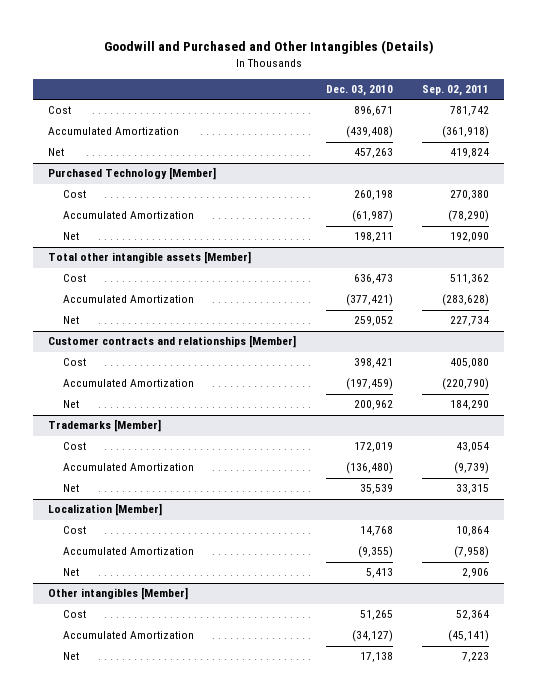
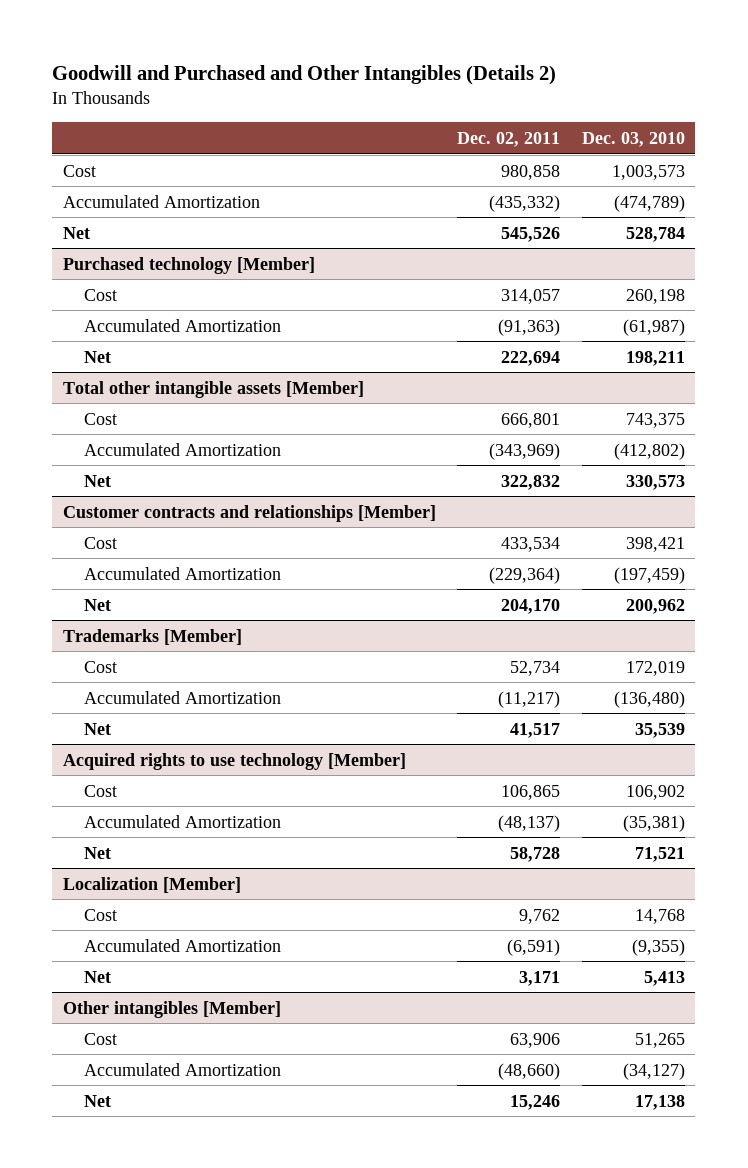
- Goodwill and Purchased and Other Intangibles (Details)
+ Goodwill and Purchased and Other Intangibles (Details 2)
- | Dec. 03, 2010 | Sep. 02, 2011
+ | Dec. 02, 2011 | Dec. 03, 2010
- Cost | 896,671 | 781,742
- Accumulated Amortization | (439,408) | (361,918)
- Net | 457,263 | 419,824
- Purchased Technology [Member]
+ Cost | 980,858 | 1,003,573
+ Accumulated Amortization | (435,332) | (474,789)
+ Net | 545,526 | 528,784
+ Purchased technology [Member]
@ Total other intangible assets [Member]
- Cost | 636,473 | 511,362
- Accumulated Amortization | (377,421) | (283,628)
- Net | 259,052 | 227,734
+ Cost | 666,801 | 743,375
+ Accumulated Amortization | (343,969) | (412,802)
+ Net | 322,832 | 330,573
+ Acquired rights to use technology [Member]
+ Cost | 106,865 | 106,902
+ Accumulated Amortization | (48,137) | (35,381)
+ Net | 58,728 | 71,521

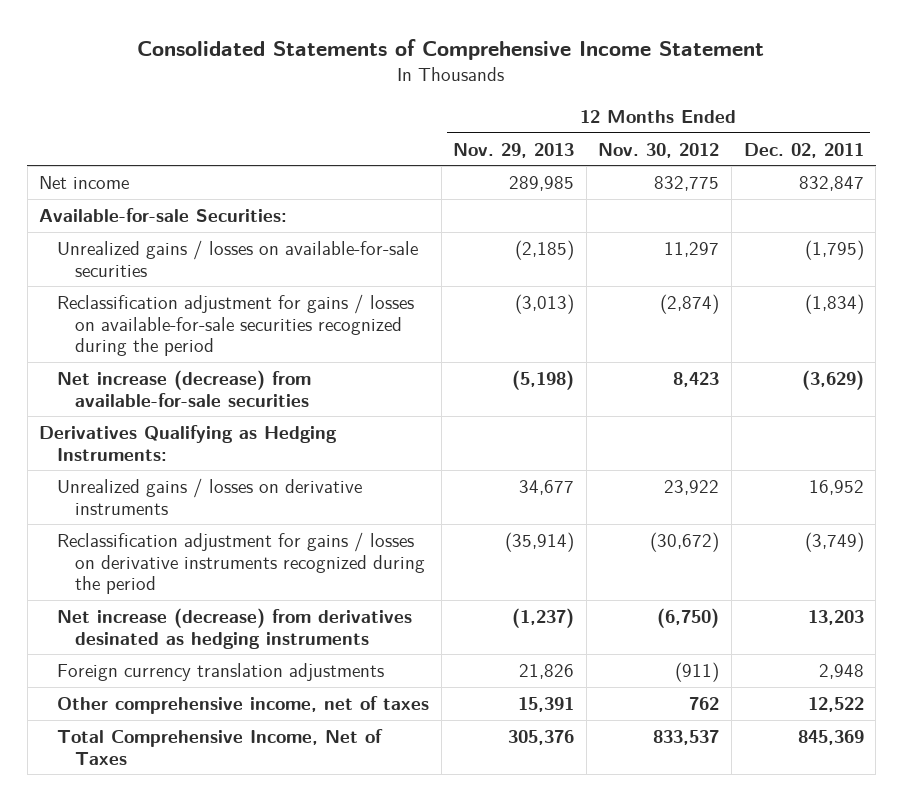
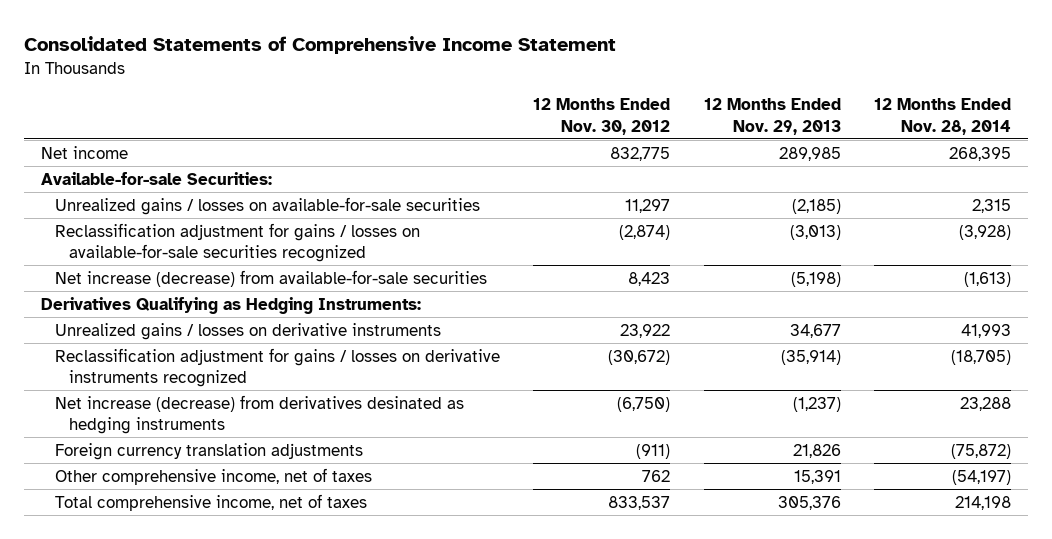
- | 12 Months Ended Nov. 29, 2013 | 12 Months Ended Nov. 30, 2012 | 12 Months Ended Dec. 02, 2011
+ | 12 Months Ended Nov. 30, 2012 | 12 Months Ended Nov. 29, 2013 | 12 Months Ended Nov. 28, 2014
- Reclassification adjustment for gains / losses on available-for-sale securities recognized during the period | (3,013) | (2,874) | (1,834)
+ Reclassification adjustment for gains / losses on available-for-sale securities recognized | (2,874) | (3,013) | (3,928)
- Reclassification adjustment for gains / losses on derivative instruments recognized during the period | (35,914) | (30,672) | (3,749)
+ Reclassification adjustment for gains / losses on derivative instruments recognized | (30,672) | (35,914) | (18,705)
- Total Comprehensive Income, Net of Taxes | 305,376 | 833,537 | 845,369
+ Total comprehensive income, net of taxes | 833,537 | 305,376 | 214,198

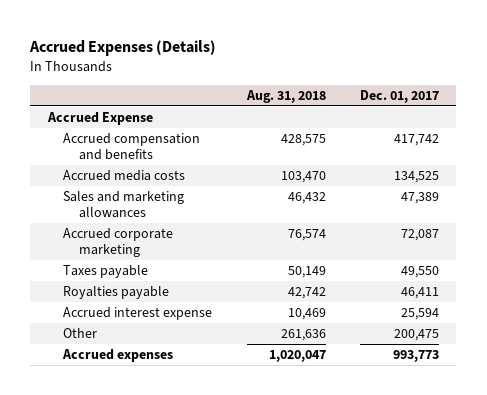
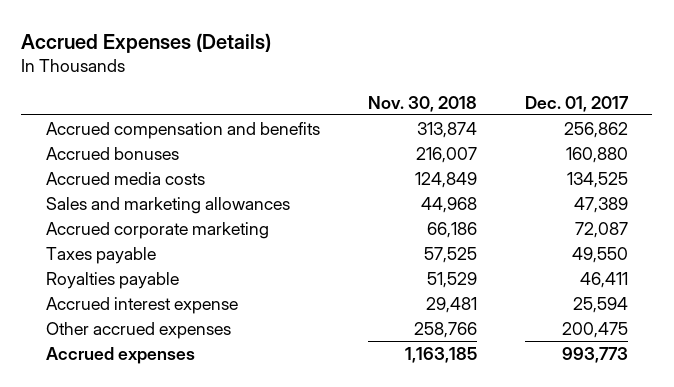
- | Aug. 31, 2018 | Dec. 01, 2017
+ | Nov. 30, 2018 | Dec. 01, 2017
- Accrued Expense
- Accrued compensation and benefits | 428,575 | 417,742
+ Accrued compensation and benefits | 313,874 | 256,862
+ Accrued bonuses | 216,007 | 160,880
- Other | 261,636 | 200,475
+ Other accrued expenses | 258,766 | 200,475

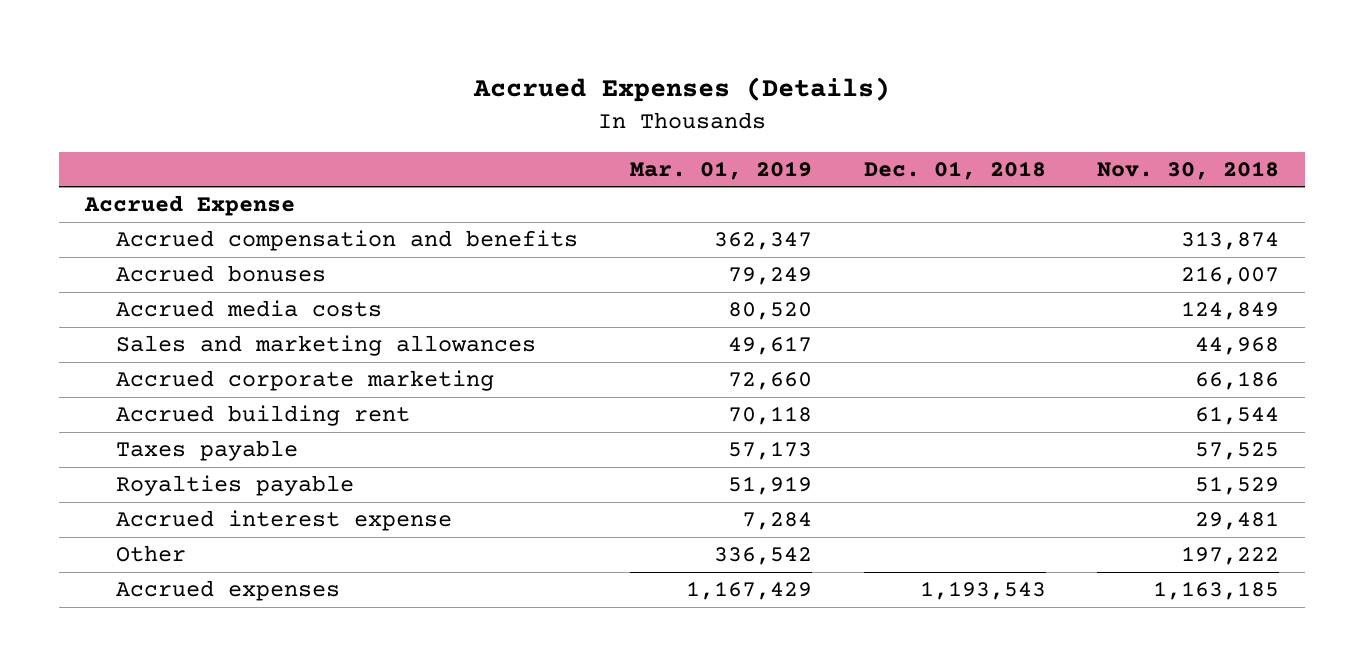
- | Nov. 30, 2018 | Dec. 01, 2017
+ | Mar. 01, 2019 | Dec. 01, 2018 | Nov. 30, 2018
+ Accrued Expense
+ Accrued building rent | 70,118 | | 61,544
- Other accrued expenses | 258,766 | 200,475
+ Other | 336,542 | | 197,222

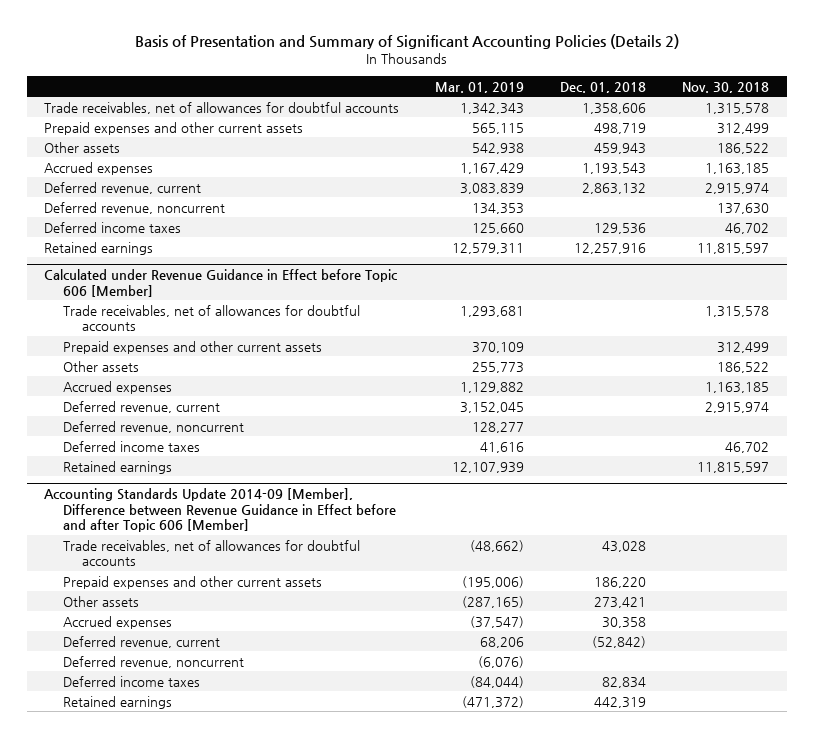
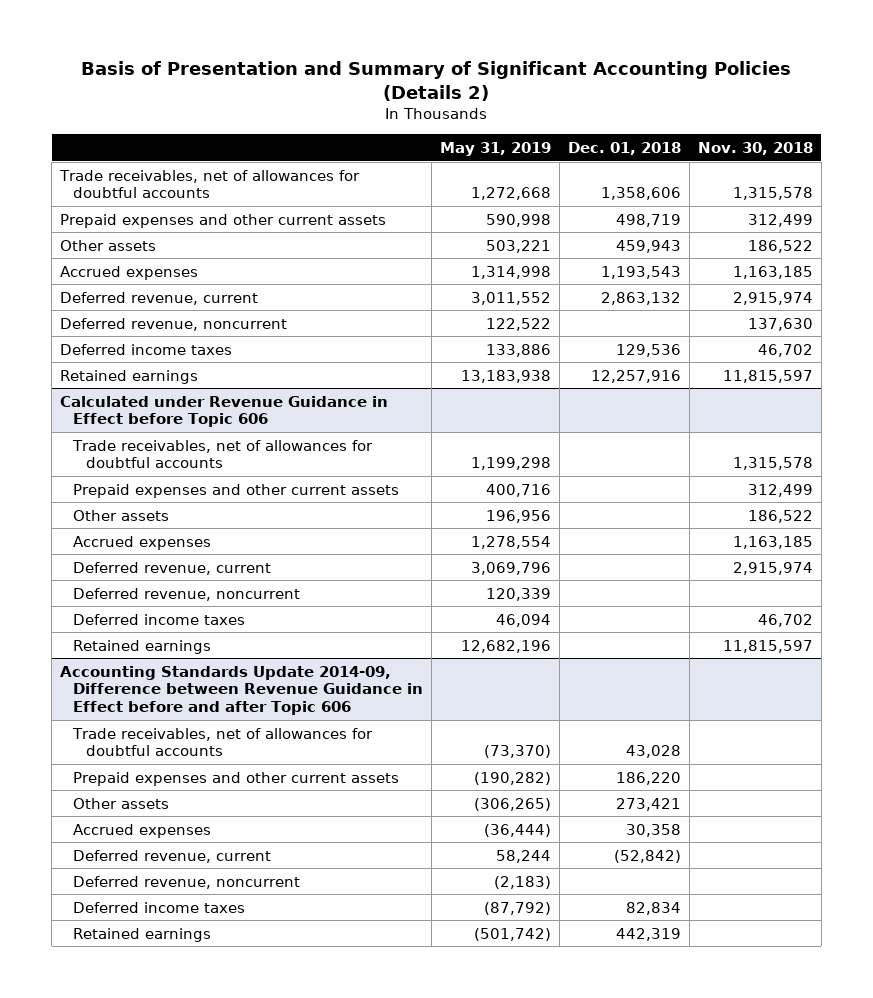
- | Mar. 01, 2019 | Dec. 01, 2018 | Nov. 30, 2018
+ | May 31, 2019 | Dec. 01, 2018 | Nov. 30, 2018
- Calculated under Revenue Guidance in Effect before Topic 606 [Member]
+ Calculated under Revenue Guidance in Effect before Topic 606
- Accounting Standards Update 2014-09 [Member], Difference between Revenue Guidance in Effect before and after Topic 606 [Member]
+ Accounting Standards Update 2014-09, Difference between Revenue Guidance in Effect before and after Topic 606

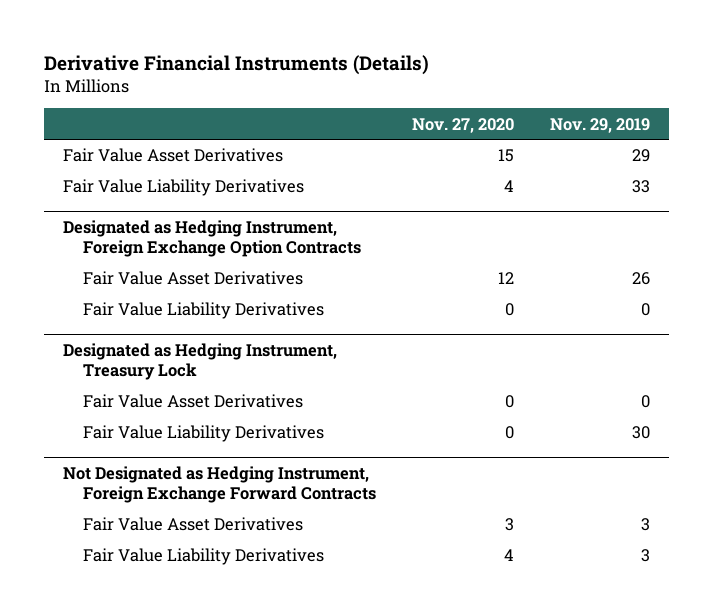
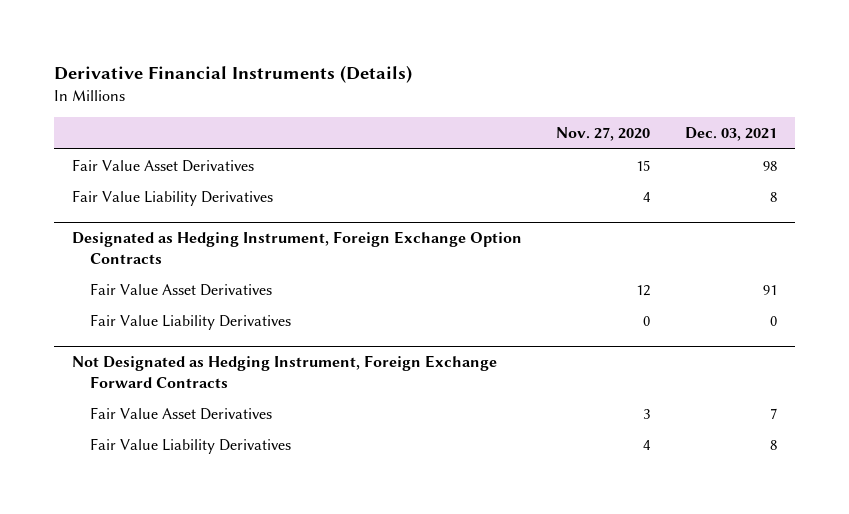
- | Nov. 27, 2020 | Nov. 29, 2019
+ | Nov. 27, 2020 | Dec. 03, 2021
- Designated as Hedging Instrument, Treasury Lock
- Fair Value Asset Derivatives | 0 | 0
- Fair Value Liability Derivatives | 0 | 30

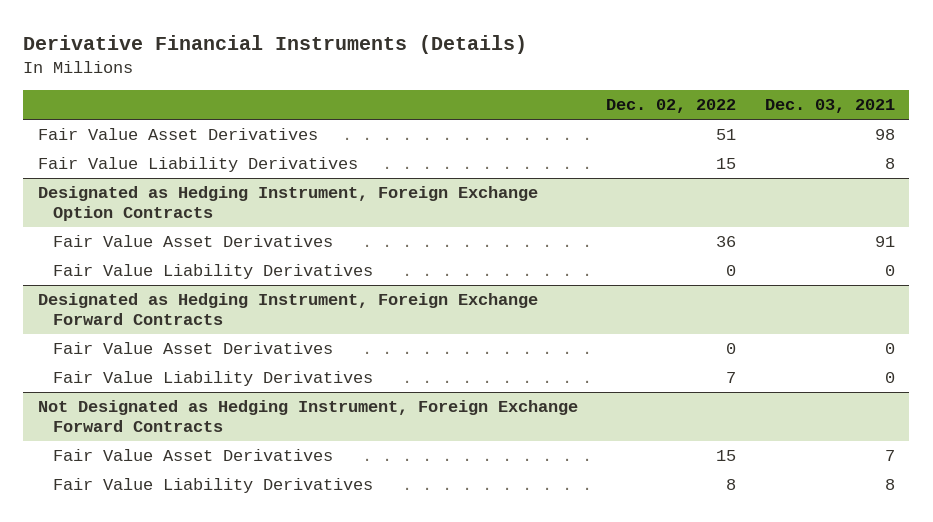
- | Nov. 27, 2020 | Dec. 03, 2021
+ | Dec. 02, 2022 | Dec. 03, 2021
+ Designated as Hedging Instrument, Foreign Exchange Forward Contracts
+ Fair Value Asset Derivatives | 0 | 0
+ Fair Value Liability Derivatives | 7 | 0

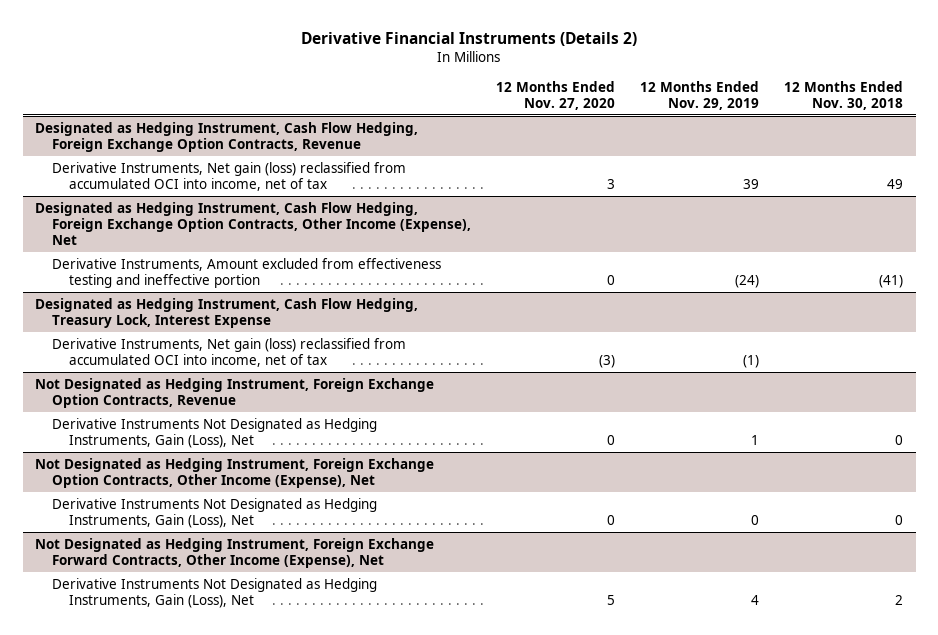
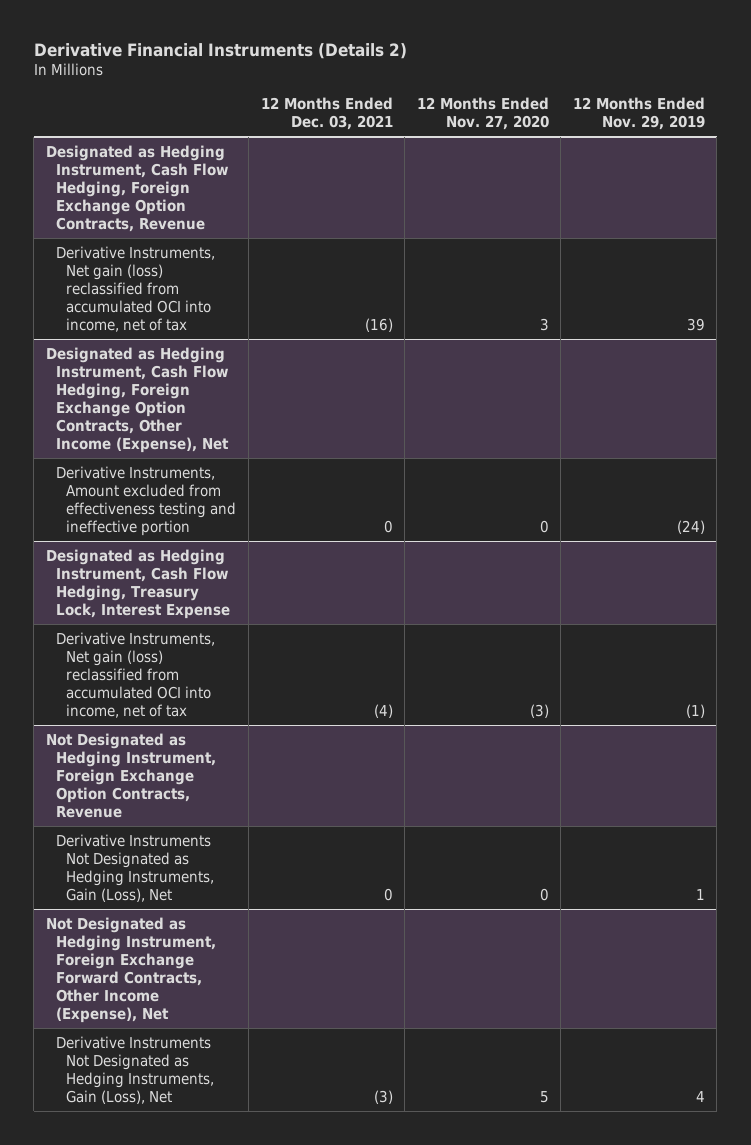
- | 12 Months Ended Nov. 27, 2020 | 12 Months Ended Nov. 29, 2019 | 12 Months Ended Nov. 30, 2018
+ | 12 Months Ended Dec. 03, 2021 | 12 Months Ended Nov. 27, 2020 | 12 Months Ended Nov. 29, 2019
- Not Designated as Hedging Instrument, Foreign Exchange Option Contracts, Other Income (Expense), Net
- Derivative Instruments Not Designated as Hedging Instruments, Gain (Loss), Net | 0 | 0 | 0

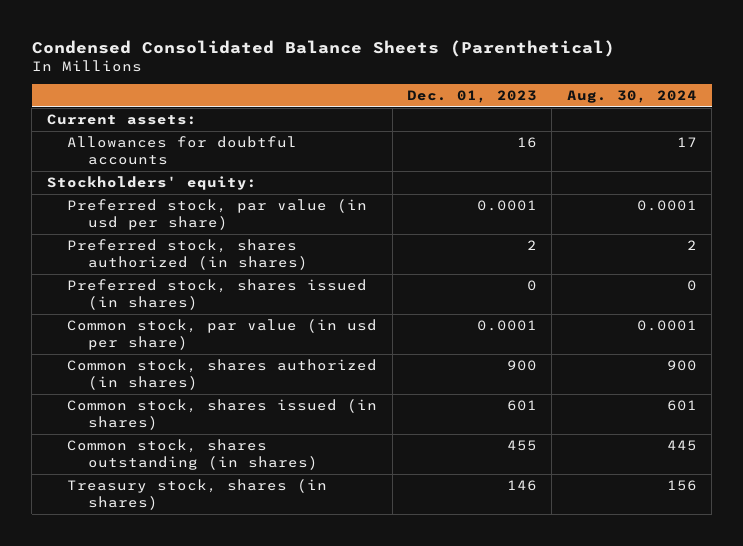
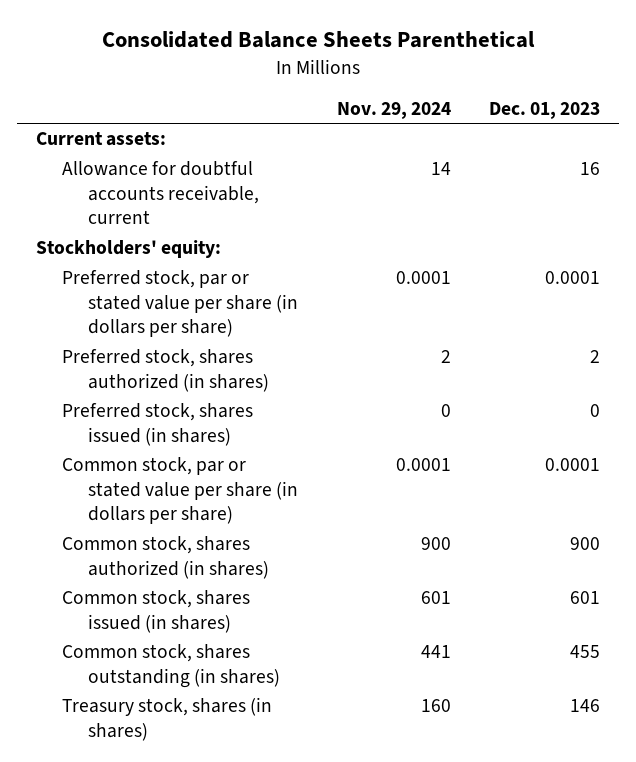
- Condensed Consolidated Balance Sheets (Parenthetical)
+ Consolidated Balance Sheets Parenthetical
- | Dec. 01, 2023 | Aug. 30, 2024
+ | Nov. 29, 2024 | Dec. 01, 2023
- Allowances for doubtful accounts | 16 | 17
+ Allowance for doubtful accounts receivable, current | 14 | 16
- Preferred stock, par value (in usd per share) | 0.0001 | 0.0001
+ Preferred stock, par or stated value per share (in dollars per share) | 0.0001 | 0.0001
- Common stock, par value (in usd per share) | 0.0001 | 0.0001
+ Common stock, par or stated value per share (in dollars per share) | 0.0001 | 0.0001

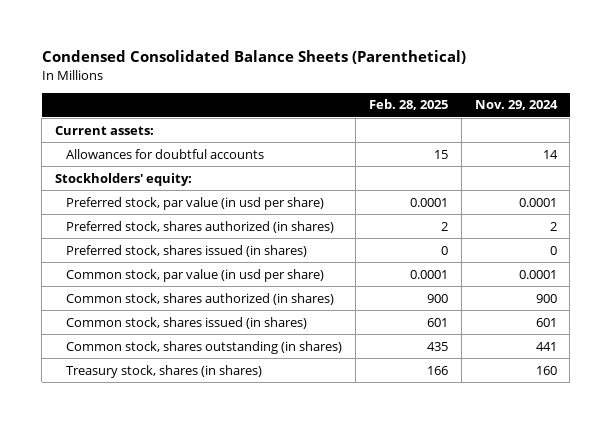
- Consolidated Balance Sheets Parenthetical
+ Condensed Consolidated Balance Sheets (Parenthetical)
- | Nov. 29, 2024 | Dec. 01, 2023
+ | Feb. 28, 2025 | Nov. 29, 2024
- Allowance for doubtful accounts receivable, current | 14 | 16
+ Allowances for doubtful accounts | 15 | 14
- Preferred stock, par or stated value per share (in dollars per share) | 0.0001 | 0.0001
+ Preferred stock, par value (in usd per share) | 0.0001 | 0.0001
- Common stock, par or stated value per share (in dollars per share) | 0.0001 | 0.0001
+ Common stock, par value (in usd per share) | 0.0001 | 0.0001

